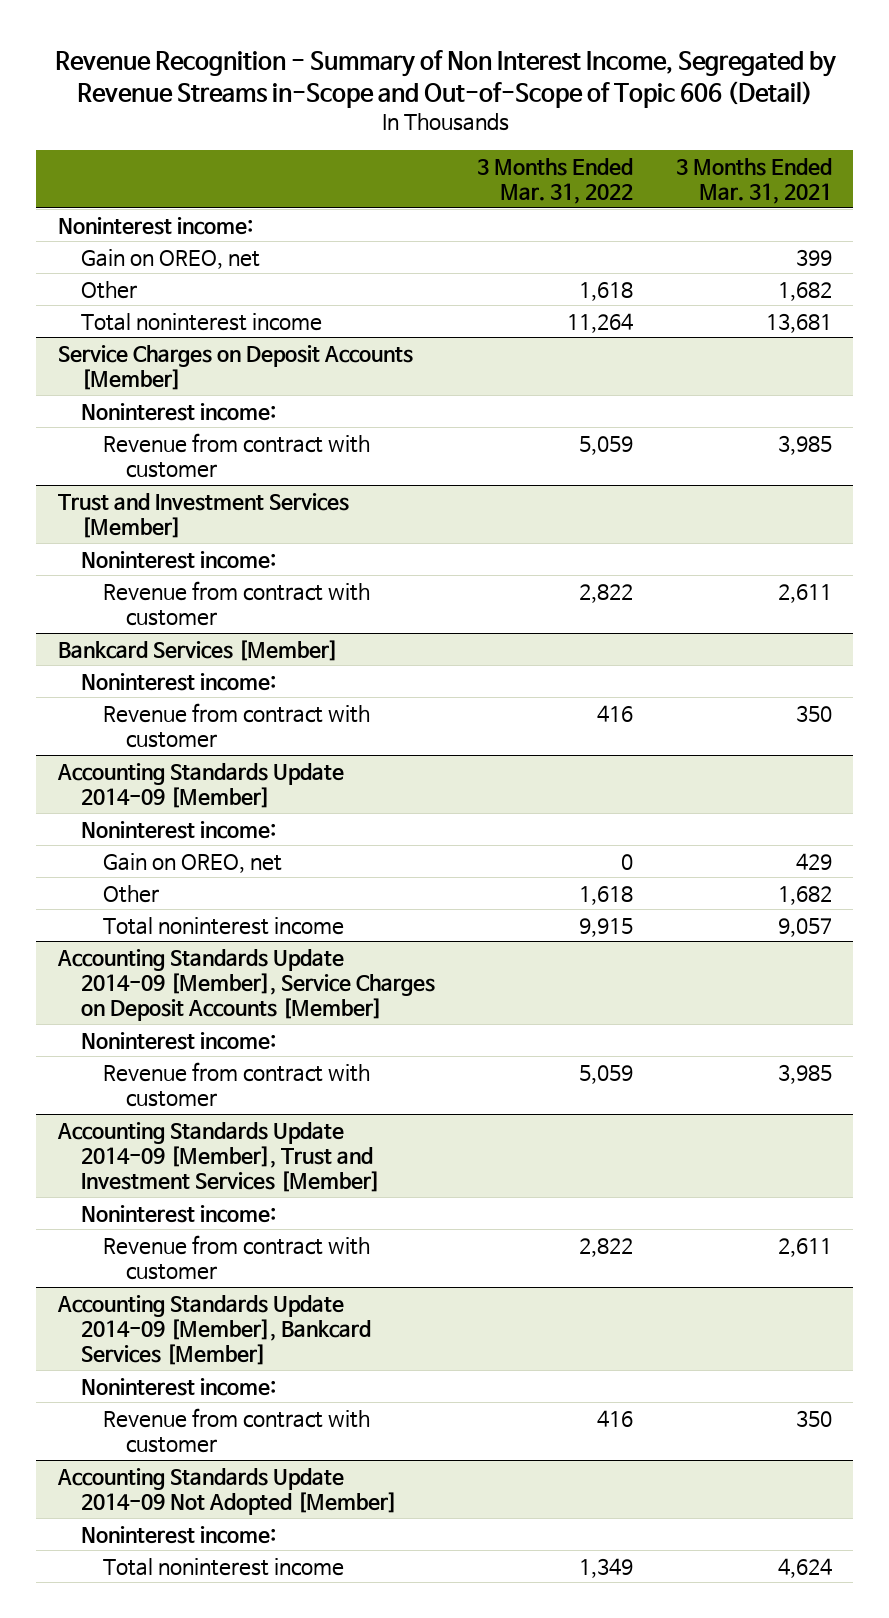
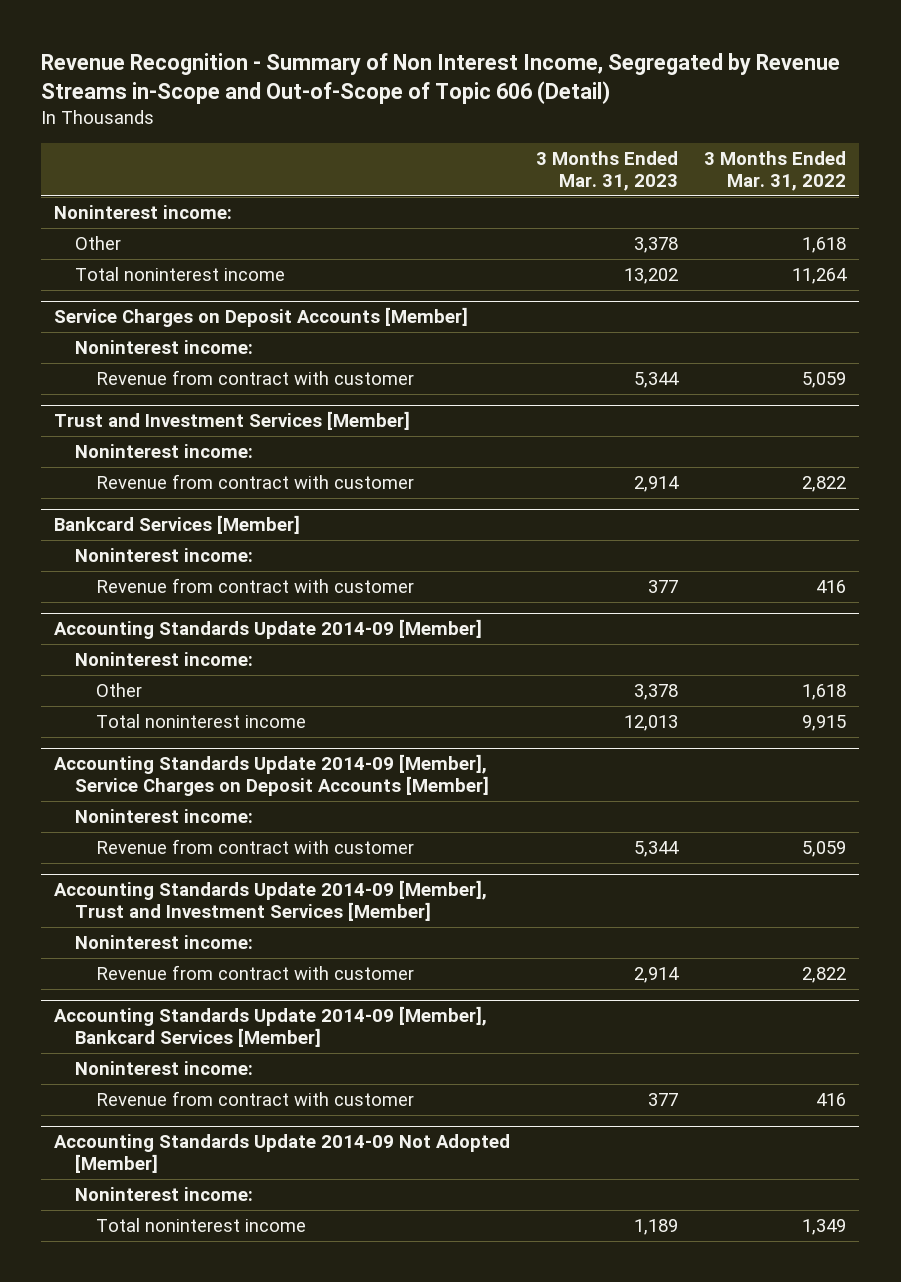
- | 3 Months Ended Mar. 31, 2022 | 3 Months Ended Mar. 31, 2021
+ | 3 Months Ended Mar. 31, 2023 | 3 Months Ended Mar. 31, 2022
- Gain on OREO, net | | 399
@ Accounting Standards Update 2014-09 [Member]
- Gain on OREO, net | 0 | 429

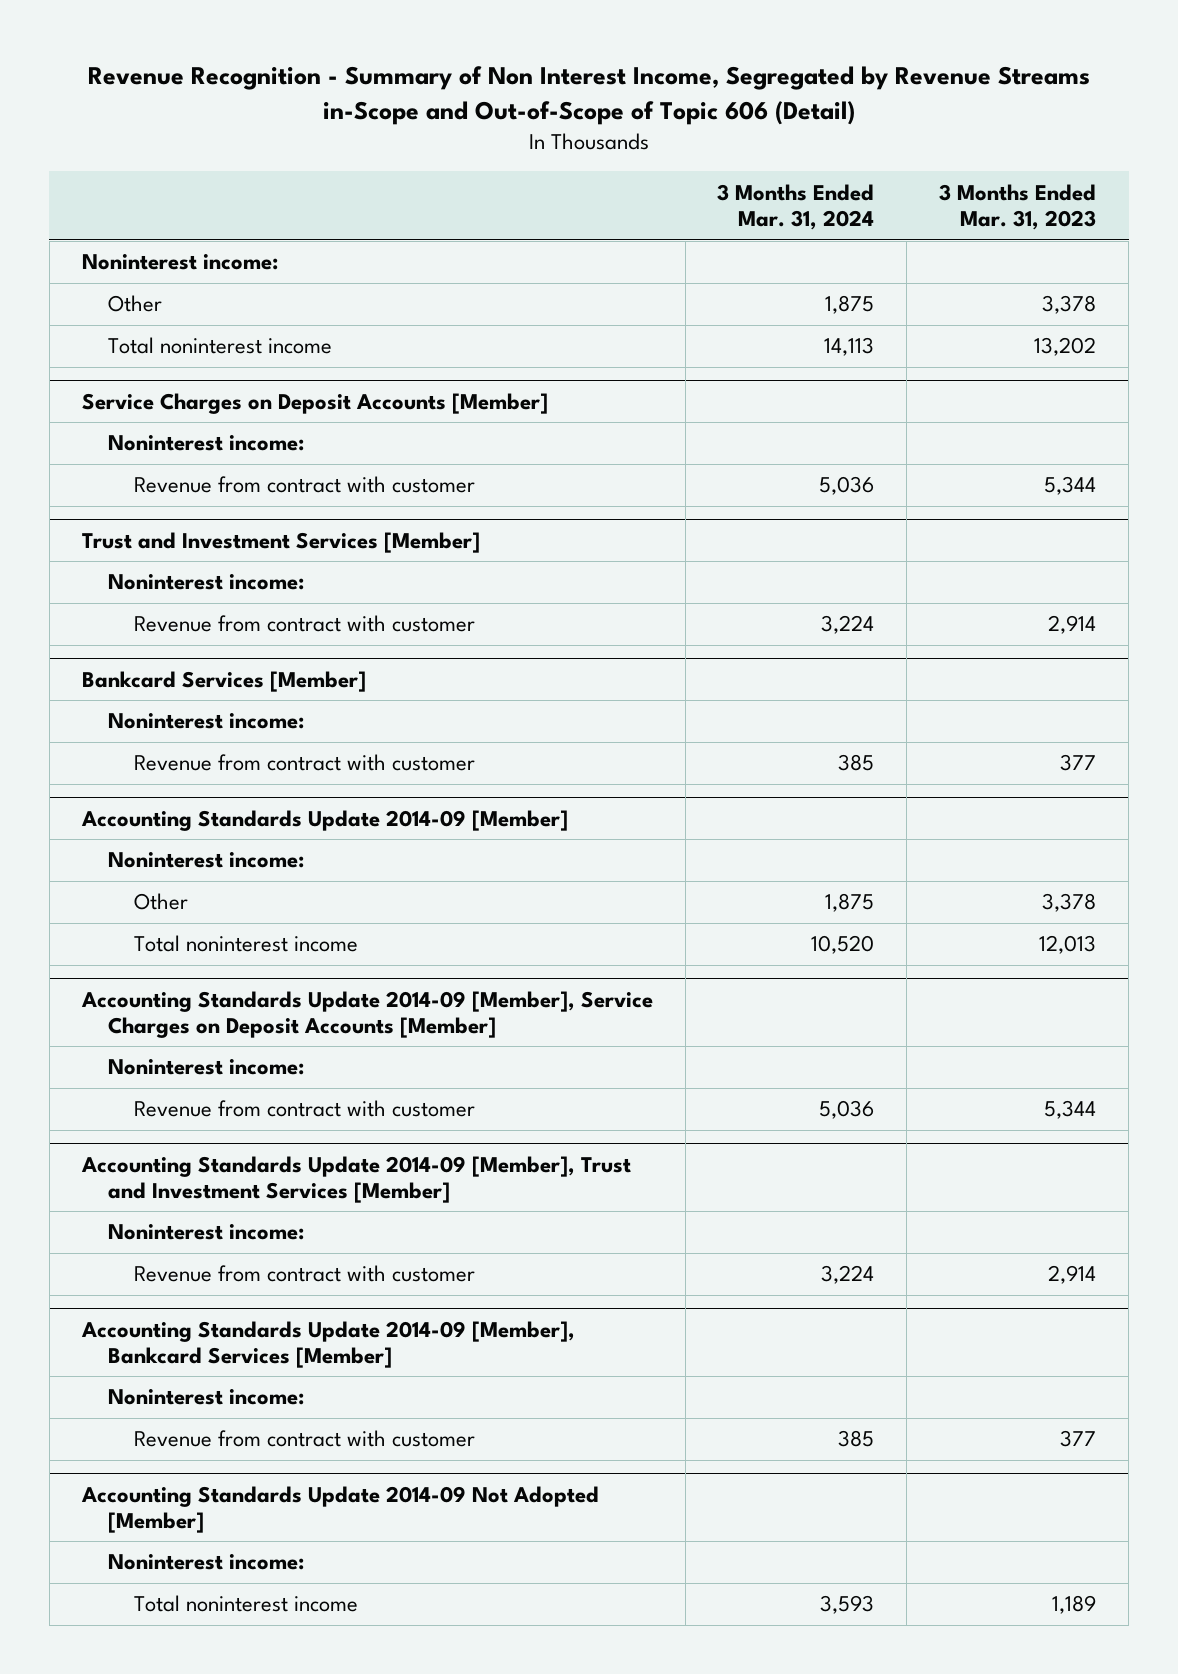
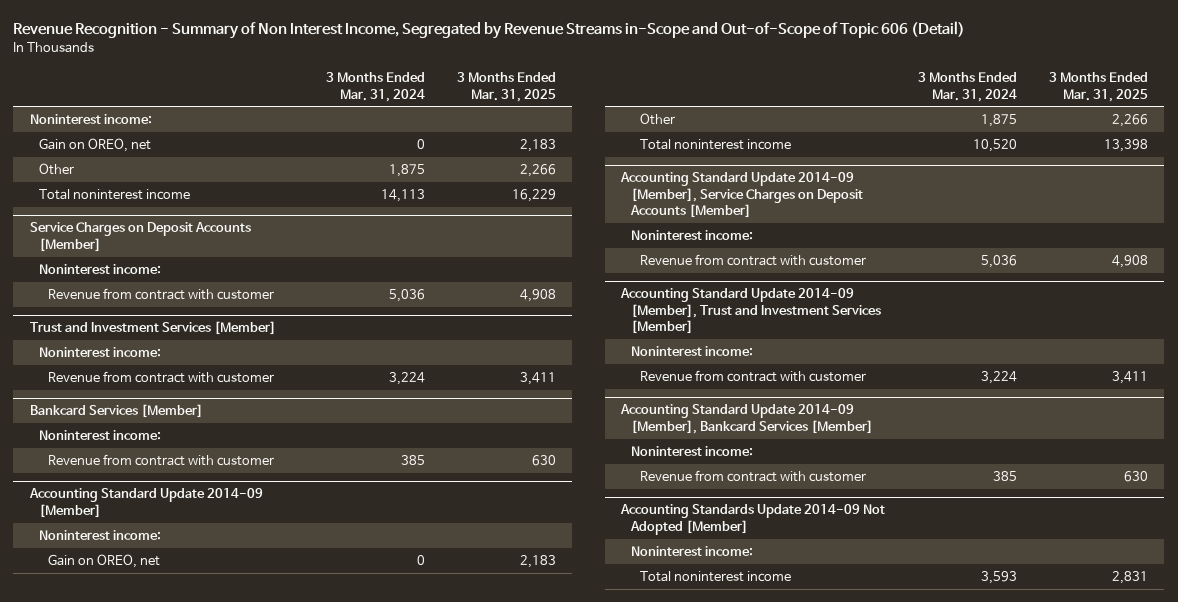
- | 3 Months Ended Mar. 31, 2024 | 3 Months Ended Mar. 31, 2023
+ | 3 Months Ended Mar. 31, 2024 | 3 Months Ended Mar. 31, 2025
+ Gain on OREO, net | 0 | 2,183
- Accounting Standards Update 2014-09 [Member]
+ Accounting Standard Update 2014-09 [Member]
+ Gain on OREO, net | 0 | 2,183
- Accounting Standards Update 2014-09 [Member], Service Charges on Deposit Accounts [Member]
+ Accounting Standard Update 2014-09 [Member], Service Charges on Deposit Accounts [Member]
- Accounting Standards Update 2014-09 [Member], Trust and Investment Services [Member]
+ Accounting Standard Update 2014-09 [Member], Trust and Investment Services [Member]
- Accounting Standards Update 2014-09 [Member], Bankcard Services [Member]
+ Accounting Standard Update 2014-09 [Member], Bankcard Services [Member]

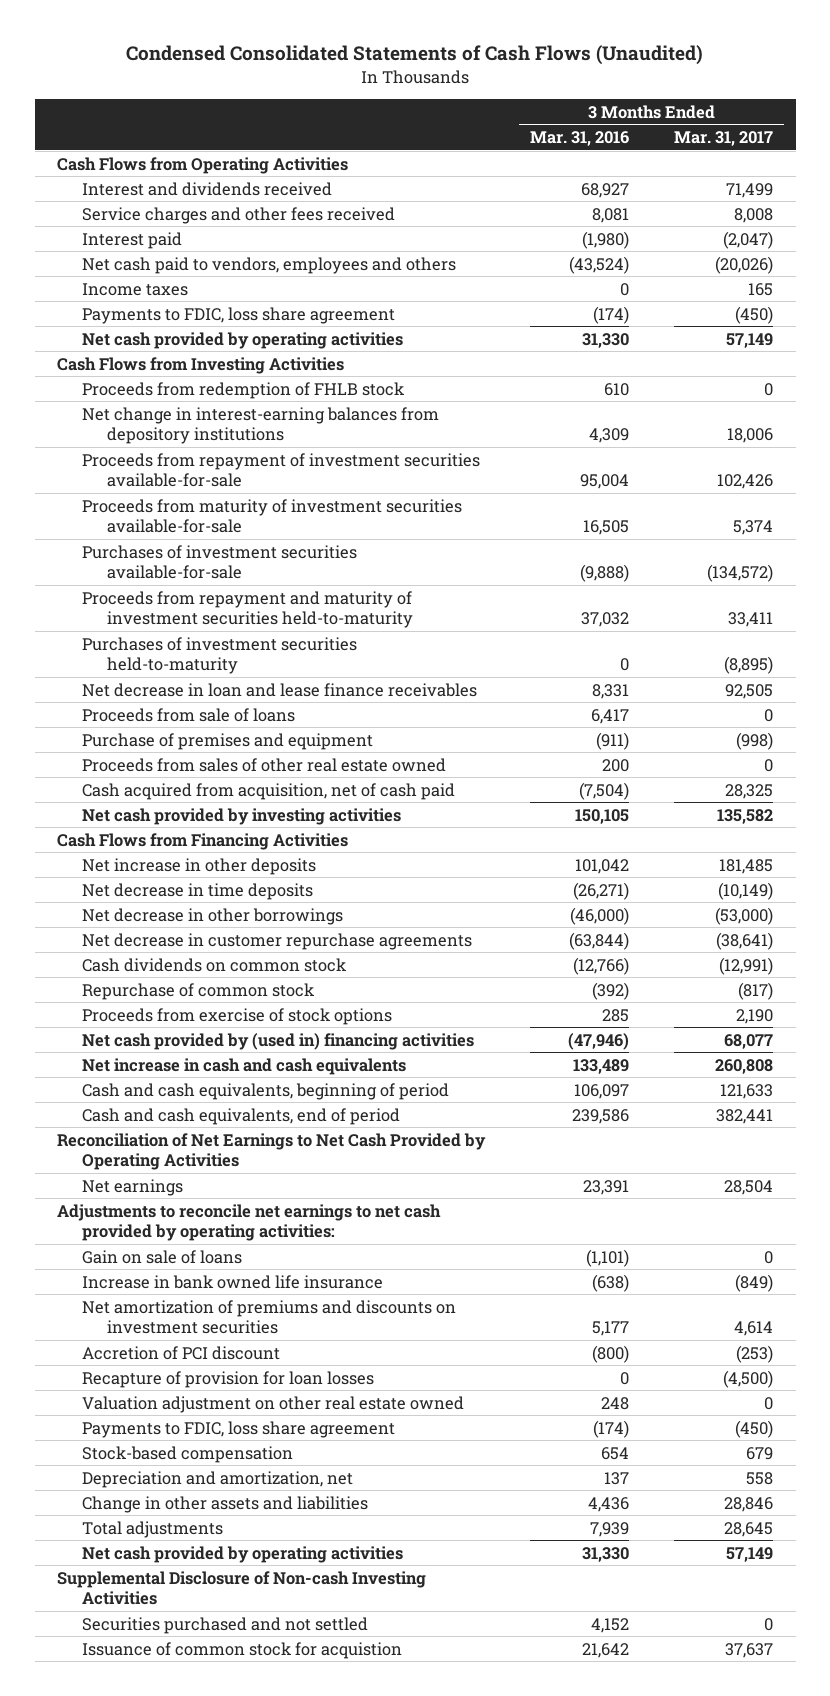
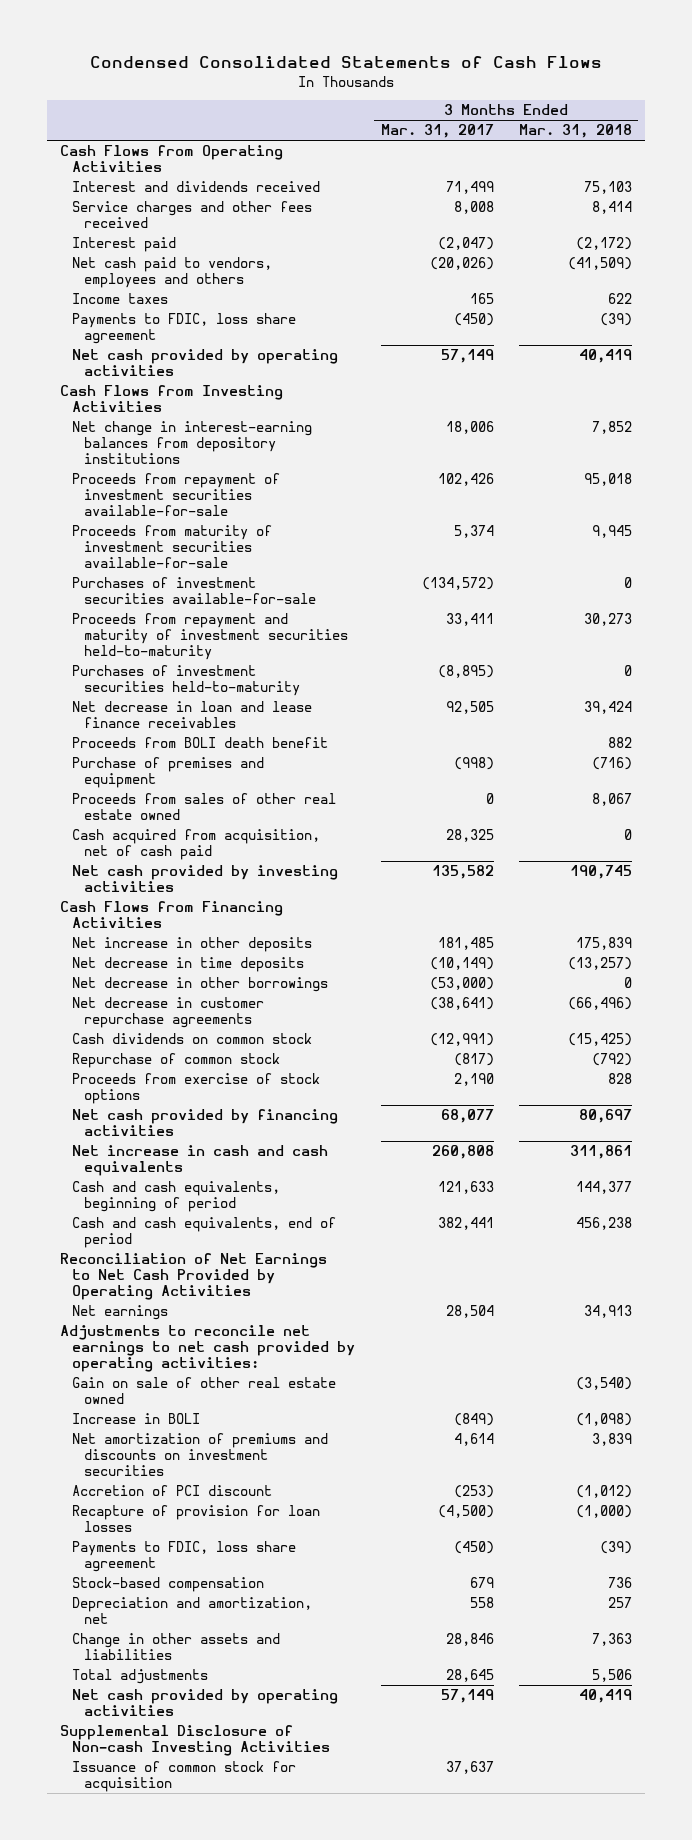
- Condensed Consolidated Statements of Cash Flows (Unaudited)
+ Condensed Consolidated Statements of Cash Flows
- | 3 Months Ended Mar. 31, 2016 | 3 Months Ended Mar. 31, 2017
+ | 3 Months Ended Mar. 31, 2017 | 3 Months Ended Mar. 31, 2018
- Proceeds from redemption of FHLB stock | 610 | 0
- Proceeds from sale of loans | 6,417 | 0
+ Proceeds from BOLI death benefit | | 882
- Net cash provided by (used in) financing activities | (47,946) | 68,077
+ Net cash provided by financing activities | 68,077 | 80,697
- Gain on sale of loans | (1,101) | 0
- Increase in bank owned life insurance | (638) | (849)
+ Gain on sale of other real estate owned | | (3,540)
+ Increase in BOLI | (849) | (1,098)
- Valuation adjustment on other real estate owned | 248 | 0
- Securities purchased and not settled | 4,152 | 0
- Issuance of common stock for acquistion | 21,642 | 37,637
+ Issuance of common stock for acquisition | 37,637 |

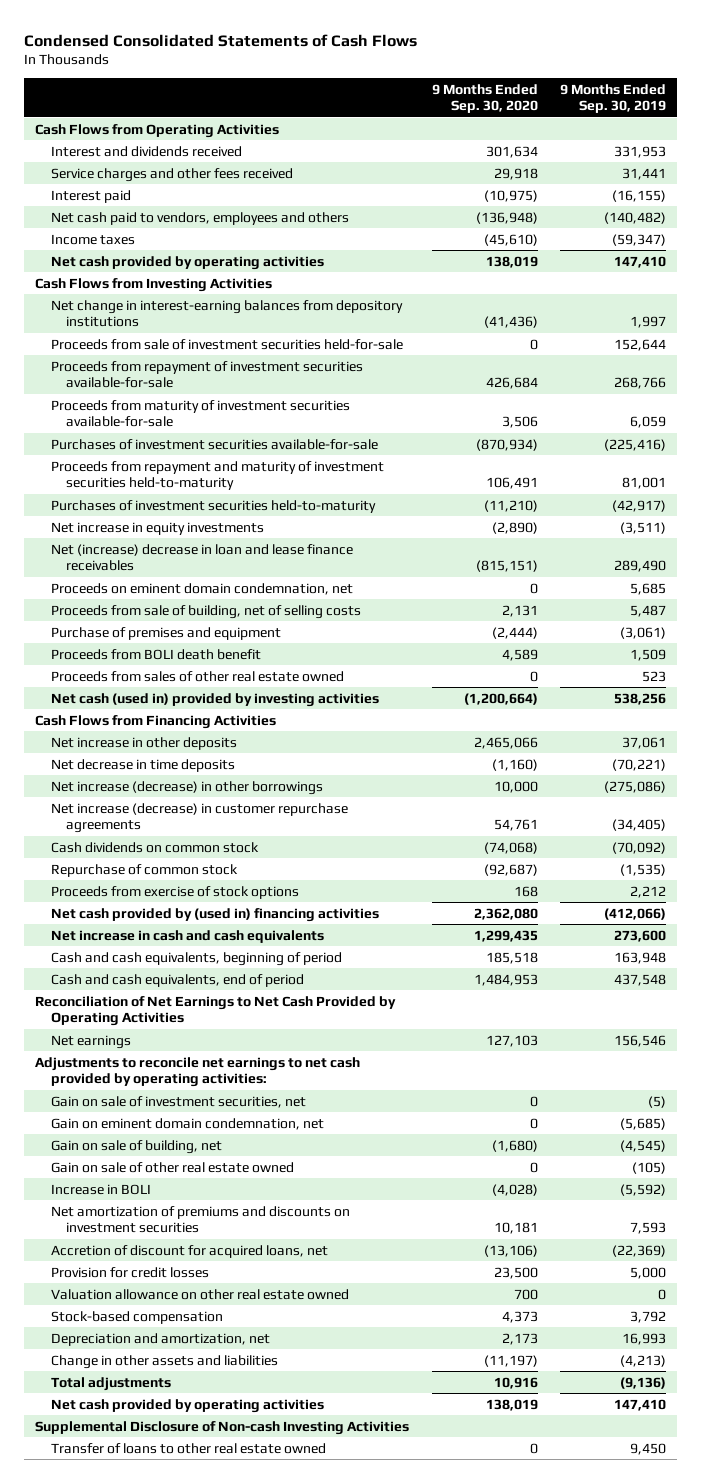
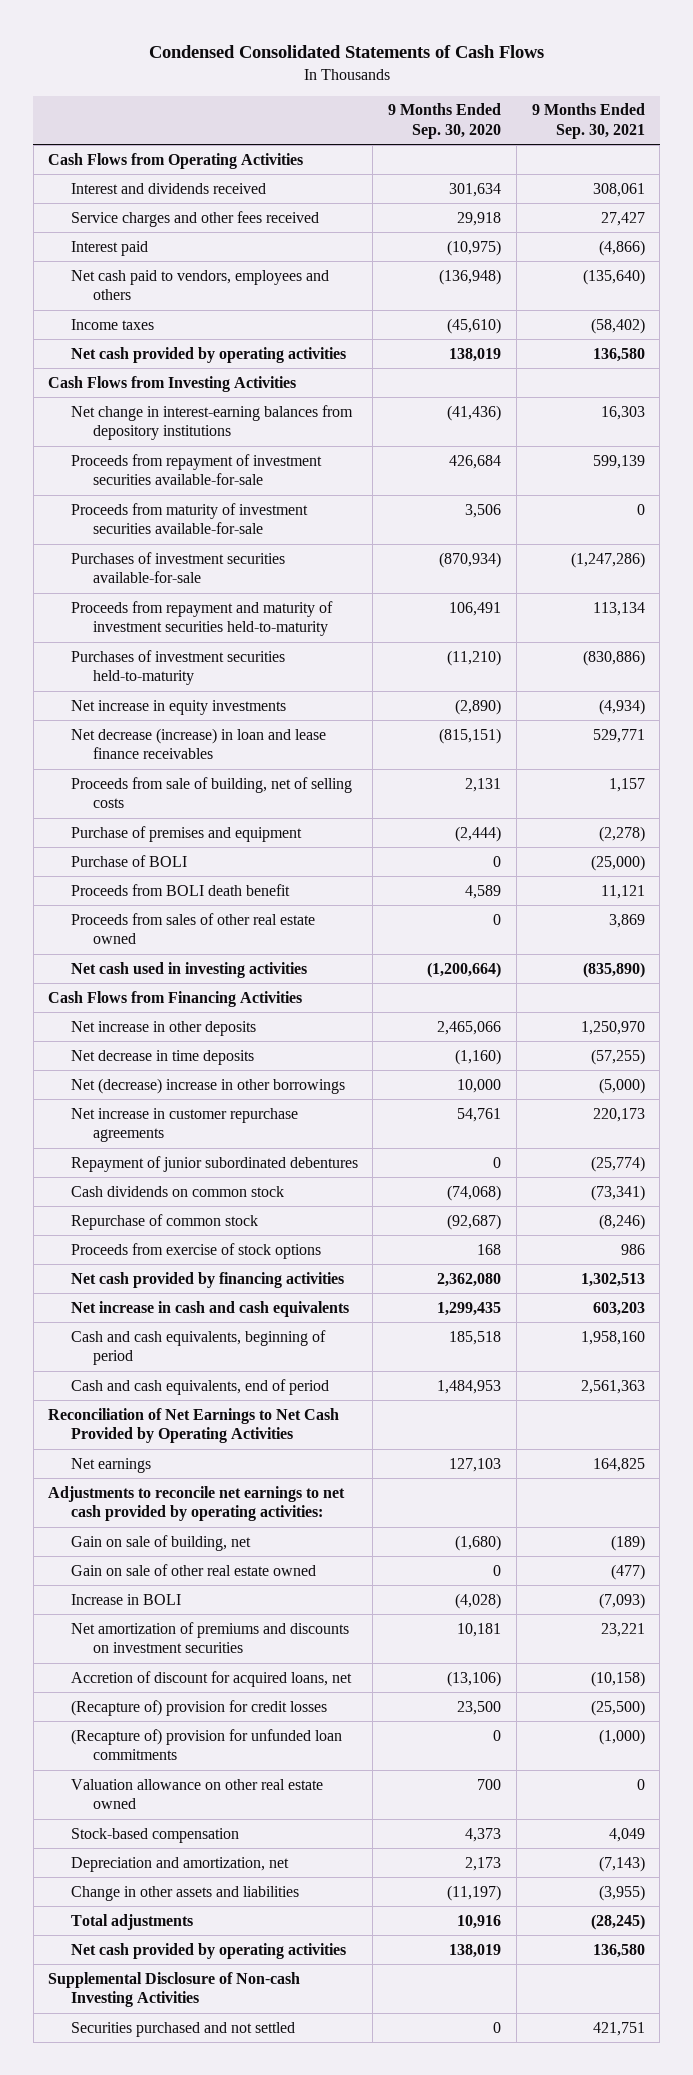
- | 9 Months Ended Sep. 30, 2020 | 9 Months Ended Sep. 30, 2019
+ | 9 Months Ended Sep. 30, 2020 | 9 Months Ended Sep. 30, 2021
- Proceeds from sale of investment securities held-for-sale | 0 | 152,644
- Net (increase) decrease in loan and lease finance receivables | (815,151) | 289,490
- Proceeds on eminent domain condemnation, net | 0 | 5,685
+ Net decrease (increase) in loan and lease finance receivables | (815,151) | 529,771
+ Purchase of BOLI | 0 | (25,000)
- Net cash (used in) provided by investing activities | (1,200,664) | 538,256
+ Net cash used in investing activities | (1,200,664) | (835,890)
- Net increase (decrease) in other borrowings | 10,000 | (275,086)
- Net increase (decrease) in customer repurchase agreements | 54,761 | (34,405)
+ Net (decrease) increase in other borrowings | 10,000 | (5,000)
+ Net increase in customer repurchase agreements | 54,761 | 220,173
+ Repayment of junior subordinated debentures | 0 | (25,774)
- Net cash provided by (used in) financing activities | 2,362,080 | (412,066)
+ Net cash provided by financing activities | 2,362,080 | 1,302,513
- Gain on sale of investment securities, net | 0 | (5)
- Gain on eminent domain condemnation, net | 0 | (5,685)
- Provision for credit losses | 23,500 | 5,000
+ (Recapture of) provision for credit losses | 23,500 | (25,500)
+ (Recapture of) provision for unfunded loan commitments | 0 | (1,000)
- Transfer of loans to other real estate owned | 0 | 9,450
+ Securities purchased and not settled | 0 | 421,751

